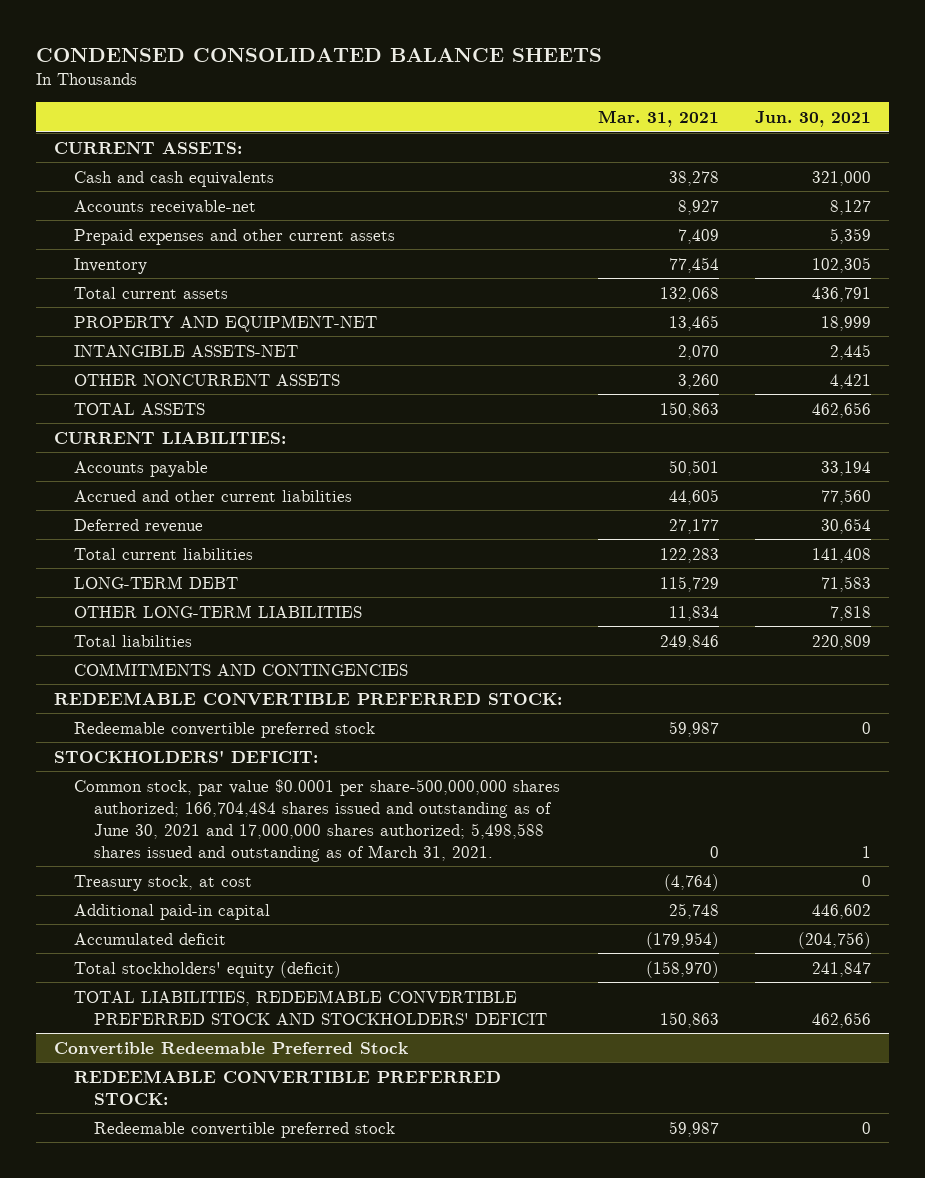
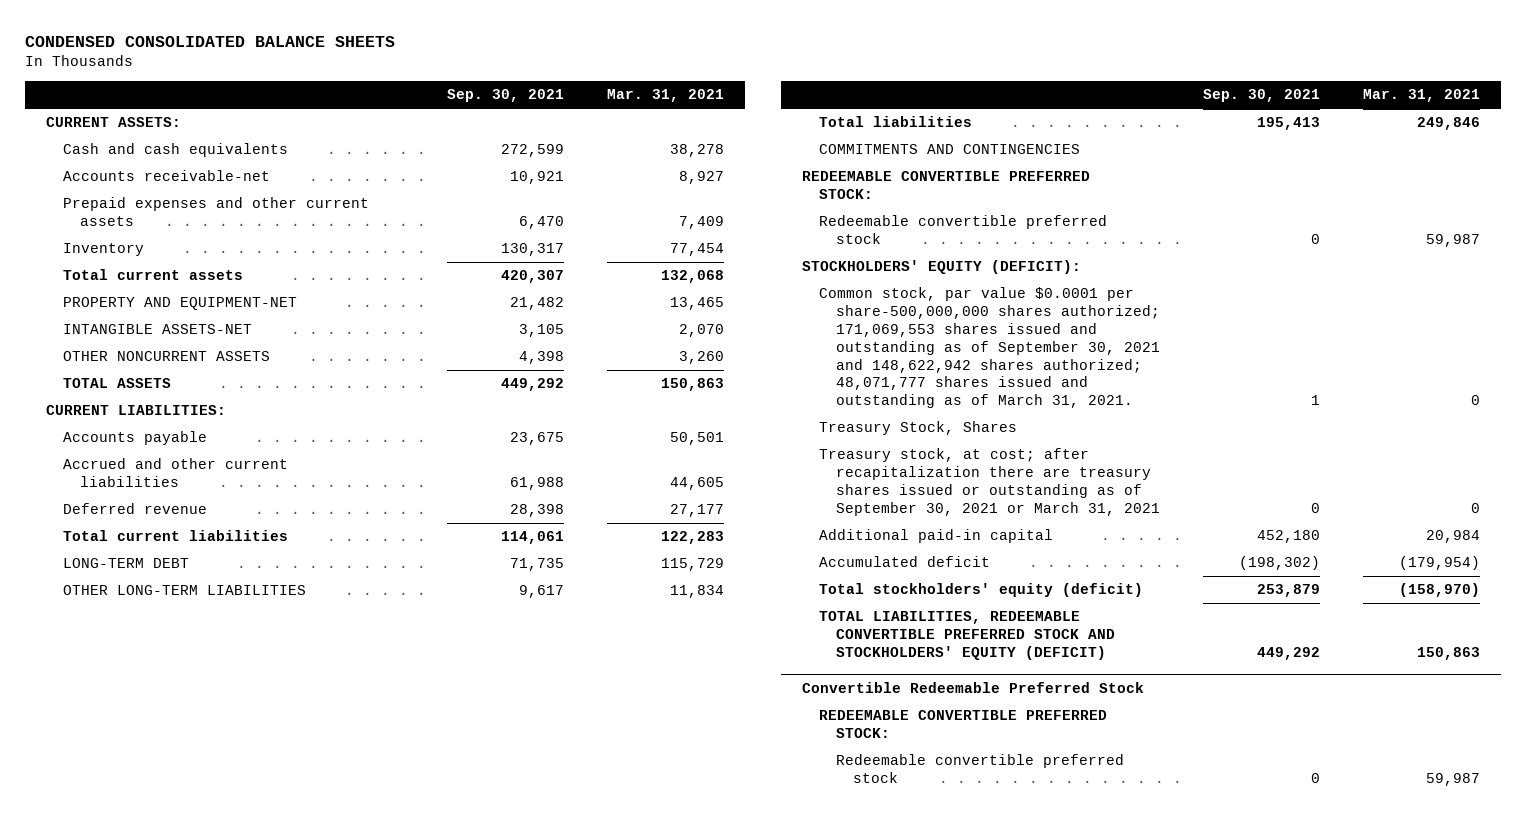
- | Mar. 31, 2021 | Jun. 30, 2021
+ | Sep. 30, 2021 | Mar. 31, 2021
- STOCKHOLDERS' DEFICIT:
- Common stock, par value $0.0001 per share-500,000,000 shares authorized; 166,704,484 shares issued and outstanding as of June 30, 2021 and 17,000,000 shares authorized; 5,498,588 shares issued and outstanding as of March 31, 2021. | 0 | 1
- Treasury stock, at cost | (4,764) | 0
- Additional paid-in capital | 25,748 | 446,602
+ STOCKHOLDERS' EQUITY (DEFICIT):
+ Common stock, par value $0.0001 per share-500,000,000 shares authorized; 171,069,553 shares issued and outstanding as of September 30, 2021 and 148,622,942 shares authorized; 48,071,777 shares issued and outstanding as of March 31, 2021. | 1 | 0
+ Treasury Stock, Shares
+ Treasury stock, at cost; after recapitalization there are treasury shares issued or outstanding as of September 30, 2021 or March 31, 2021 | 0 | 0
+ Additional paid-in capital | 452,180 | 20,984
- TOTAL LIABILITIES, REDEEMABLE CONVERTIBLE PREFERRED STOCK AND STOCKHOLDERS' DEFICIT | 150,863 | 462,656
+ TOTAL LIABILITIES, REDEEMABLE CONVERTIBLE PREFERRED STOCK AND STOCKHOLDERS' EQUITY (DEFICIT) | 449,292 | 150,863

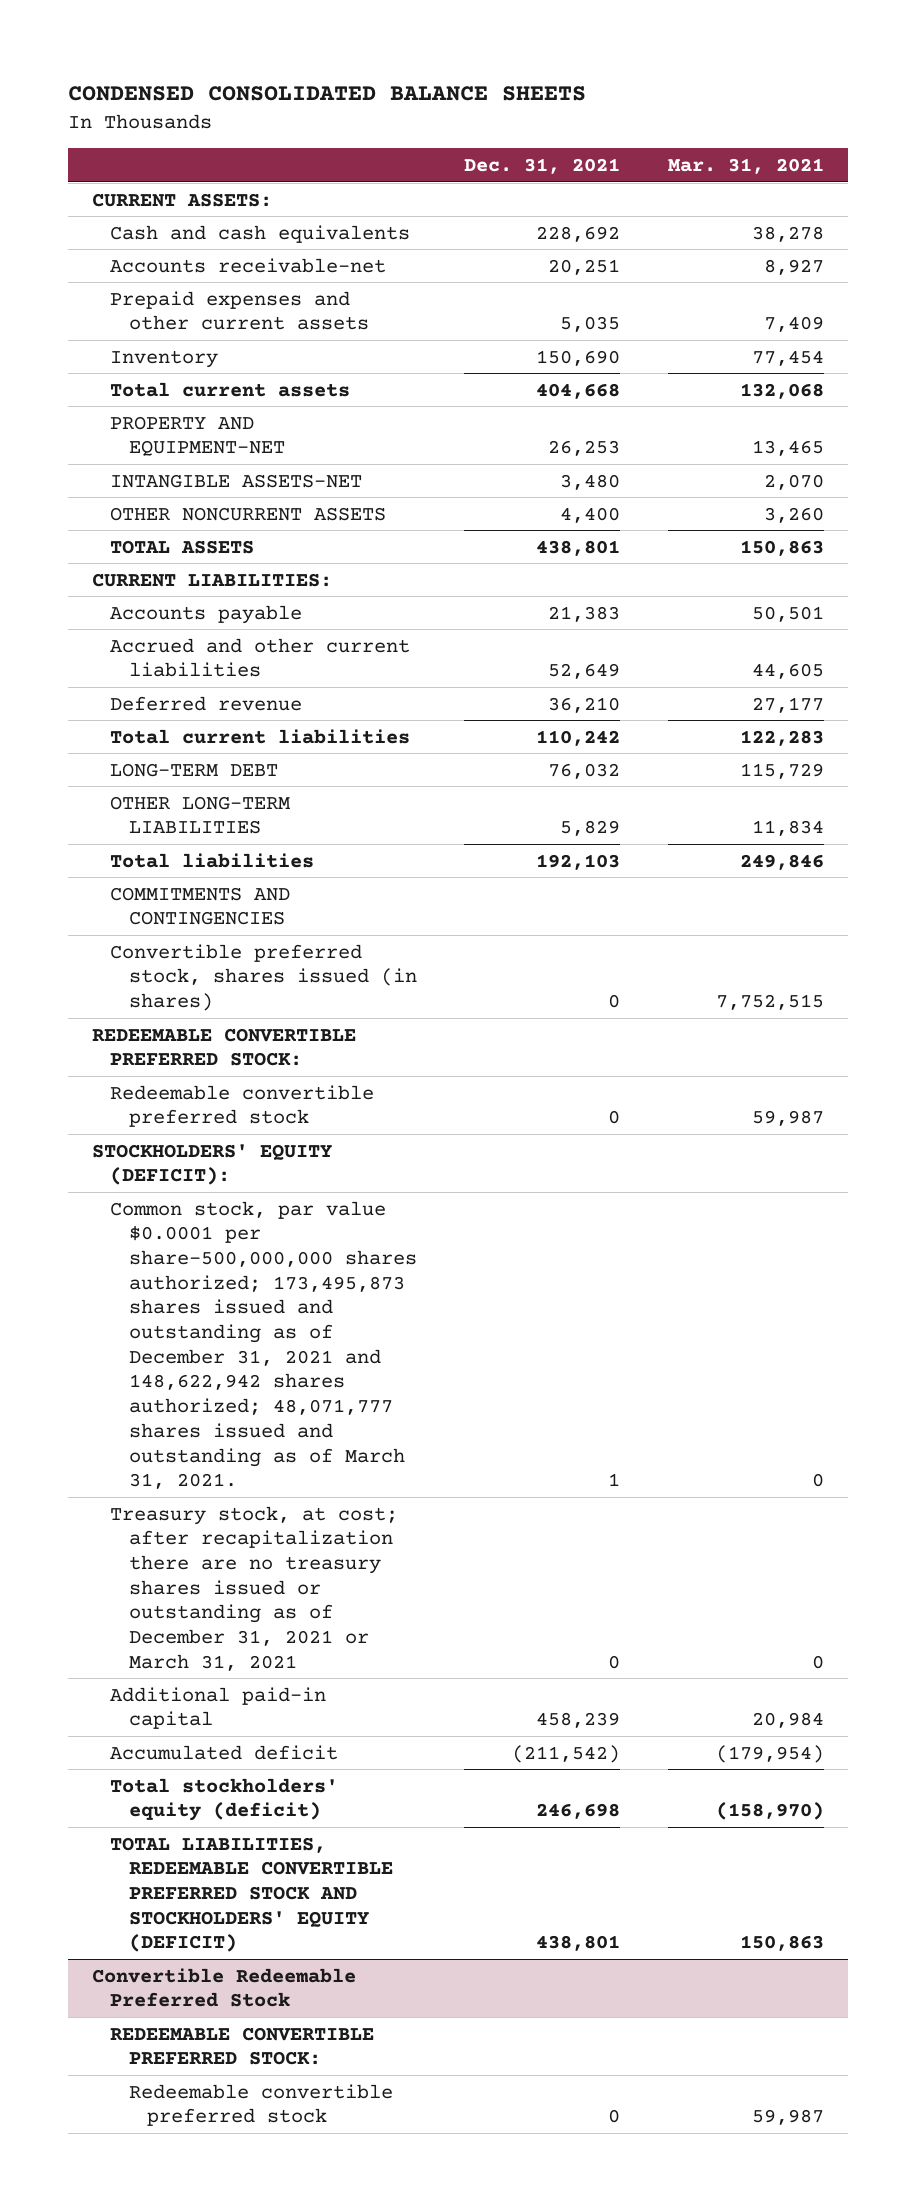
- | Sep. 30, 2021 | Mar. 31, 2021
+ | Dec. 31, 2021 | Mar. 31, 2021
+ Convertible preferred stock, shares issued (in shares) | 0 | 7,752,515
- Common stock, par value $0.0001 per share-500,000,000 shares authorized; 171,069,553 shares issued and outstanding as of September 30, 2021 and 148,622,942 shares authorized; 48,071,777 shares issued and outstanding as of March 31, 2021. | 1 | 0
- Treasury Stock, Shares
- Treasury stock, at cost; after recapitalization there are treasury shares issued or outstanding as of September 30, 2021 or March 31, 2021 | 0 | 0
+ Common stock, par value $0.0001 per share-500,000,000 shares authorized; 173,495,873 shares issued and outstanding as of December 31, 2021 and 148,622,942 shares authorized; 48,071,777 shares issued and outstanding as of March 31, 2021. | 1 | 0
+ Treasury stock, at cost; after recapitalization there are no treasury shares issued or outstanding as of December 31, 2021 or March 31, 2021 | 0 | 0

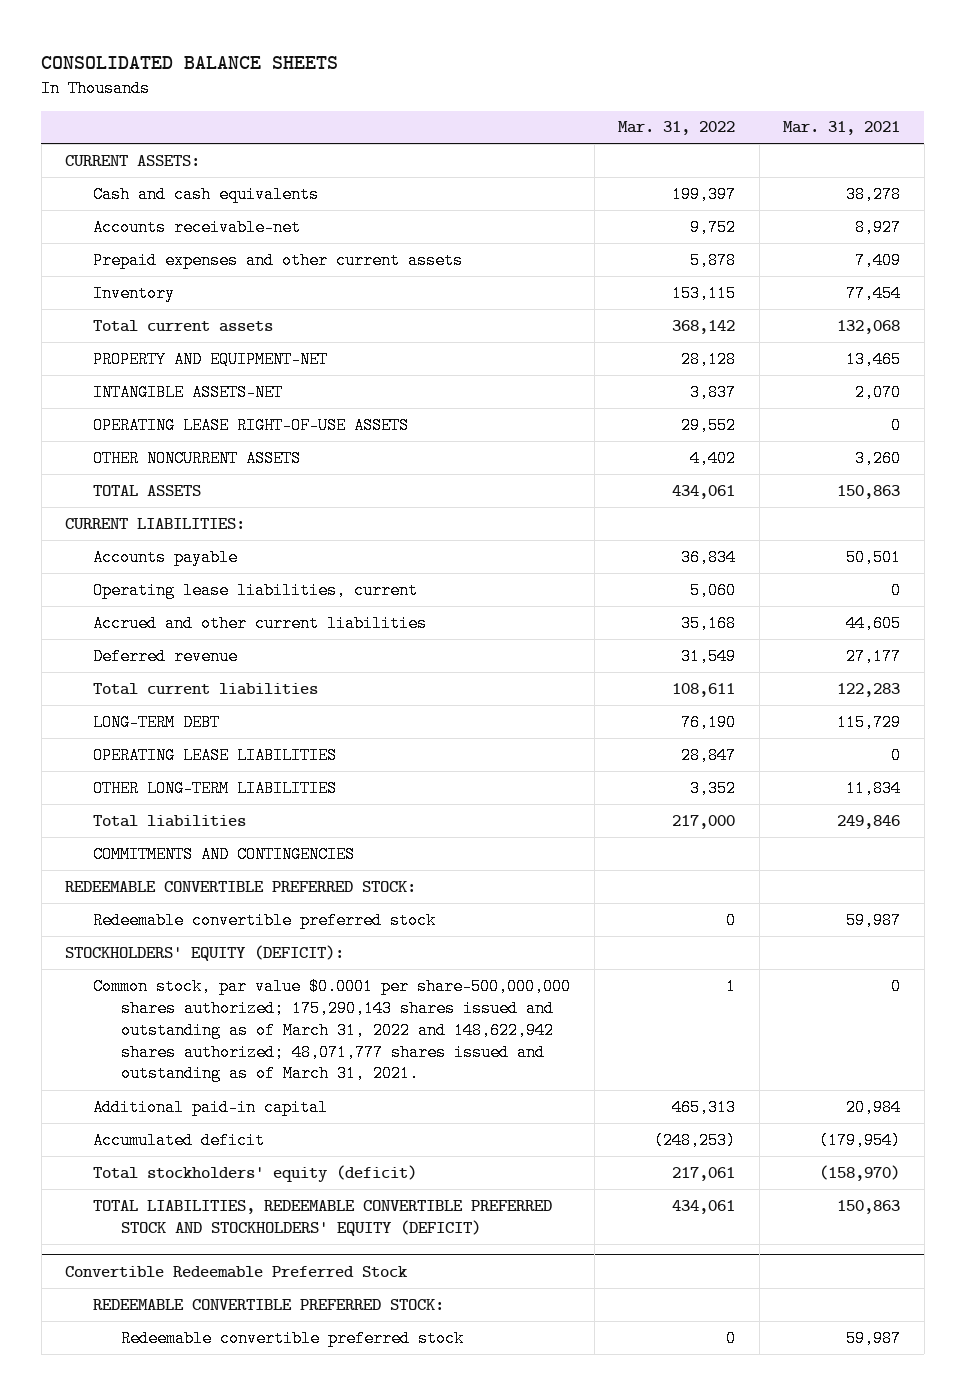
- CONDENSED CONSOLIDATED BALANCE SHEETS
+ CONSOLIDATED BALANCE SHEETS
- | Dec. 31, 2021 | Mar. 31, 2021
+ | Mar. 31, 2022 | Mar. 31, 2021
+ OPERATING LEASE RIGHT-OF-USE ASSETS | 29,552 | 0
+ Operating lease liabilities, current | 5,060 | 0
+ OPERATING LEASE LIABILITIES | 28,847 | 0
- Convertible preferred stock, shares issued (in shares) | 0 | 7,752,515
- Common stock, par value $0.0001 per share-500,000,000 shares authorized; 173,495,873 shares issued and outstanding as of December 31, 2021 and 148,622,942 shares authorized; 48,071,777 shares issued and outstanding as of March 31, 2021. | 1 | 0
- Treasury stock, at cost; after recapitalization there are no treasury shares issued or outstanding as of December 31, 2021 or March 31, 2021 | 0 | 0
+ Common stock, par value $0.0001 per share-500,000,000 shares authorized; 175,290,143 shares issued and outstanding as of March 31, 2022 and 148,622,942 shares authorized; 48,071,777 shares issued and outstanding as of March 31, 2021. | 1 | 0

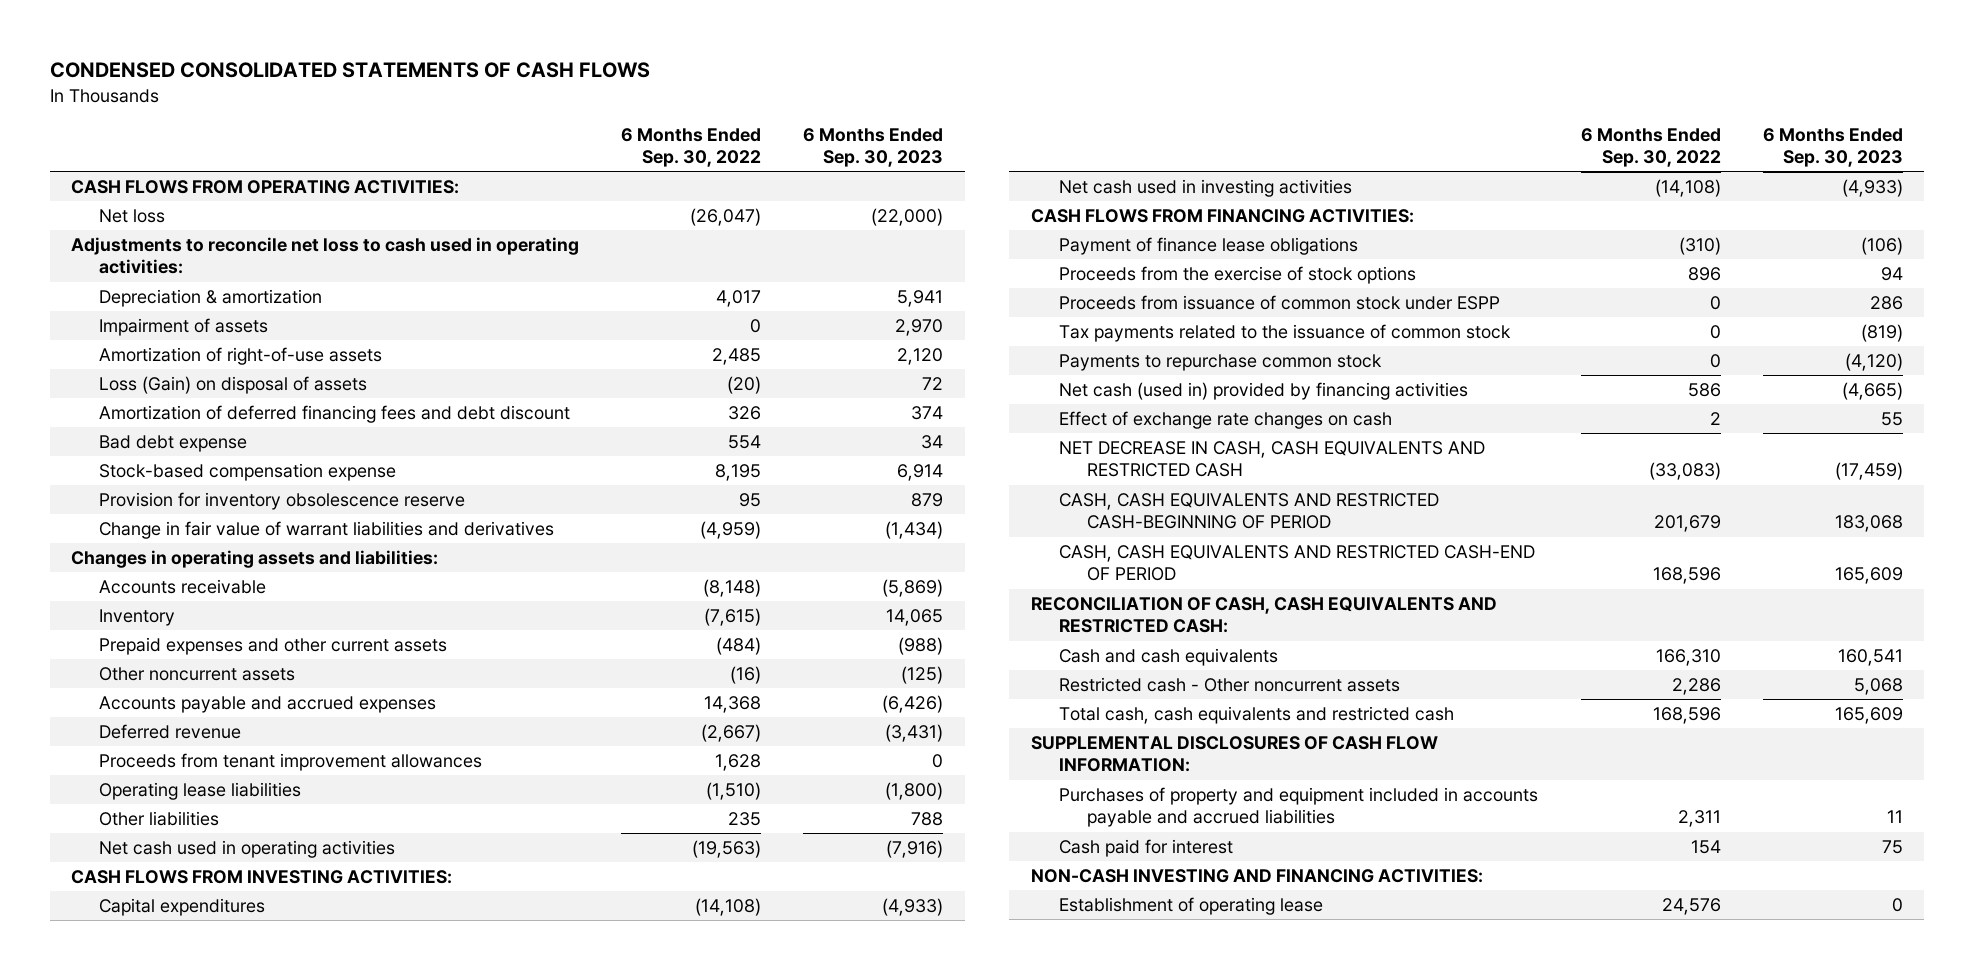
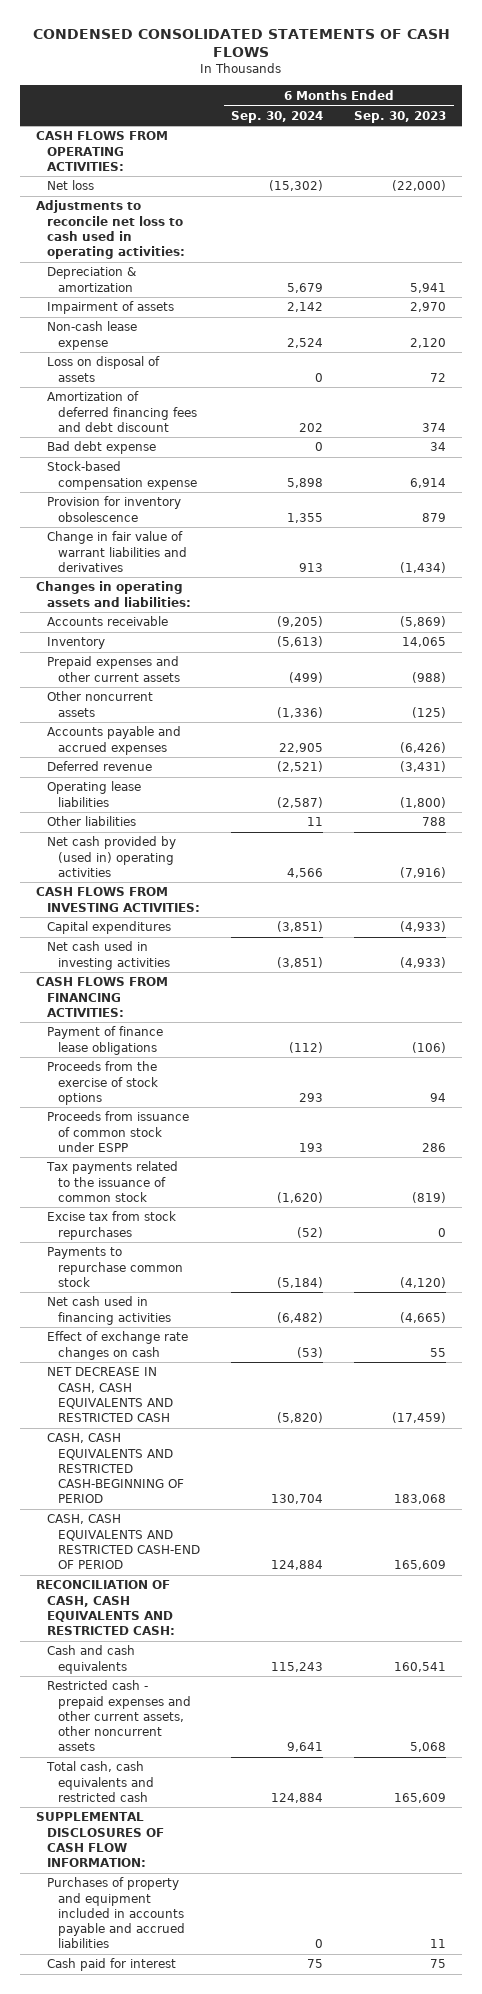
- | 6 Months Ended Sep. 30, 2022 | 6 Months Ended Sep. 30, 2023
+ | 6 Months Ended Sep. 30, 2024 | 6 Months Ended Sep. 30, 2023
- Amortization of right-of-use assets | 2,485 | 2,120
- Loss (Gain) on disposal of assets | (20) | 72
+ Non-cash lease expense | 2,524 | 2,120
+ Loss on disposal of assets | 0 | 72
- Provision for inventory obsolescence reserve | 95 | 879
+ Provision for inventory obsolescence | 1,355 | 879
- Proceeds from tenant improvement allowances | 1,628 | 0
- Net cash used in operating activities | (19,563) | (7,916)
+ Net cash provided by (used in) operating activities | 4,566 | (7,916)
+ Excise tax from stock repurchases | (52) | 0
- Net cash (used in) provided by financing activities | 586 | (4,665)
+ Net cash used in financing activities | (6,482) | (4,665)
- Restricted cash - Other noncurrent assets | 2,286 | 5,068
+ Restricted cash - prepaid expenses and other current assets, other noncurrent assets | 9,641 | 5,068
- NON-CASH INVESTING AND FINANCING ACTIVITIES:
- Establishment of operating lease | 24,576 | 0

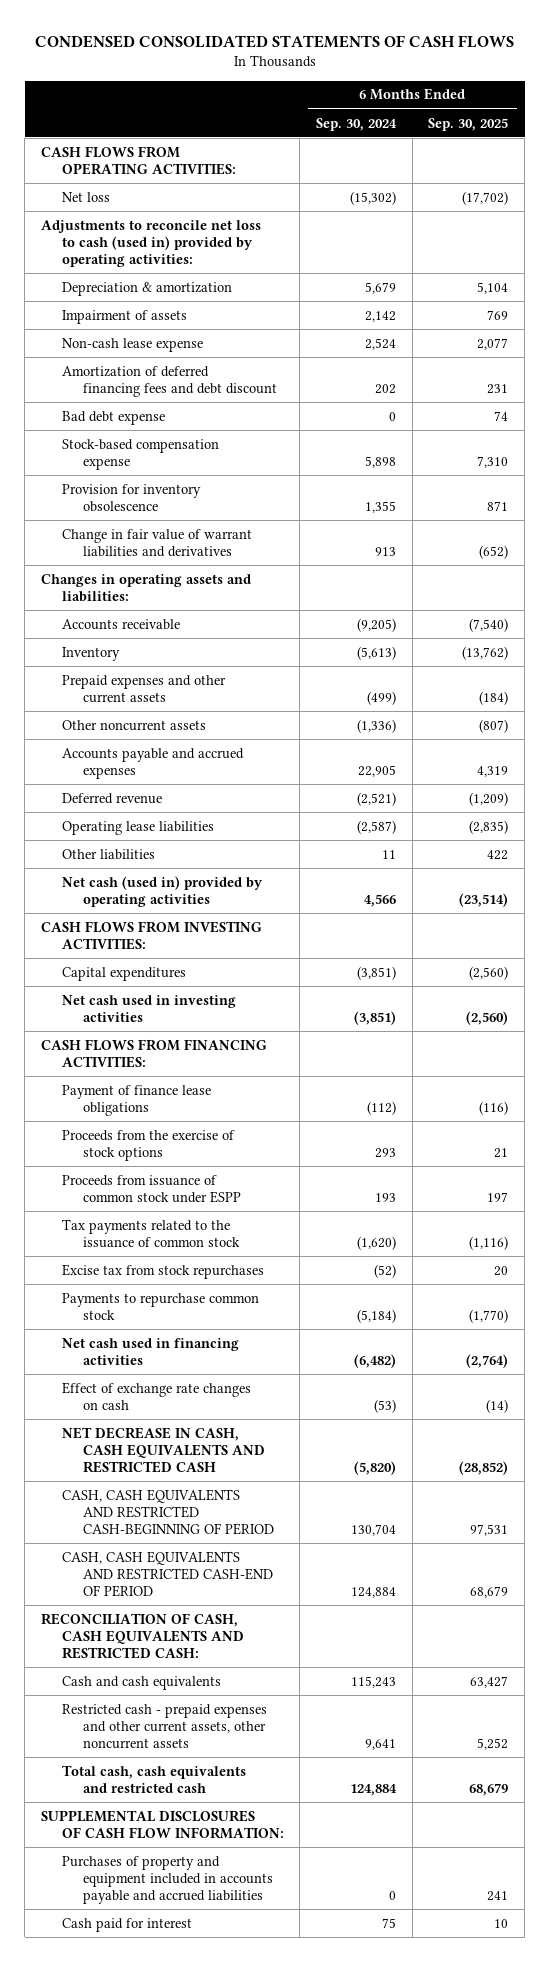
- | 6 Months Ended Sep. 30, 2024 | 6 Months Ended Sep. 30, 2023
+ | 6 Months Ended Sep. 30, 2024 | 6 Months Ended Sep. 30, 2025
- Adjustments to reconcile net loss to cash used in operating activities:
+ Adjustments to reconcile net loss to cash (used in) provided by operating activities:
- Loss on disposal of assets | 0 | 72
- Net cash provided by (used in) operating activities | 4,566 | (7,916)
+ Net cash (used in) provided by operating activities | 4,566 | (23,514)

